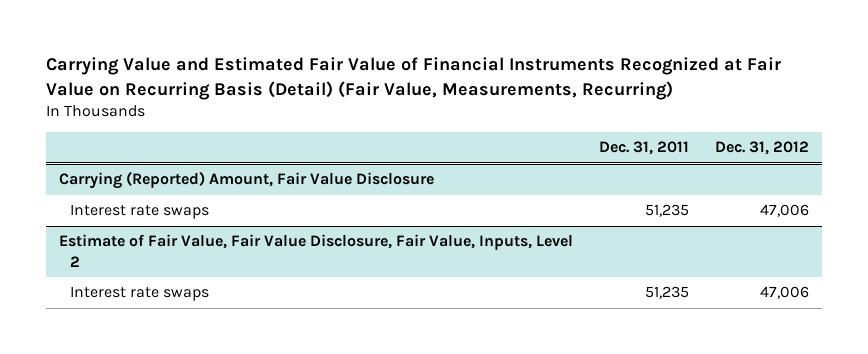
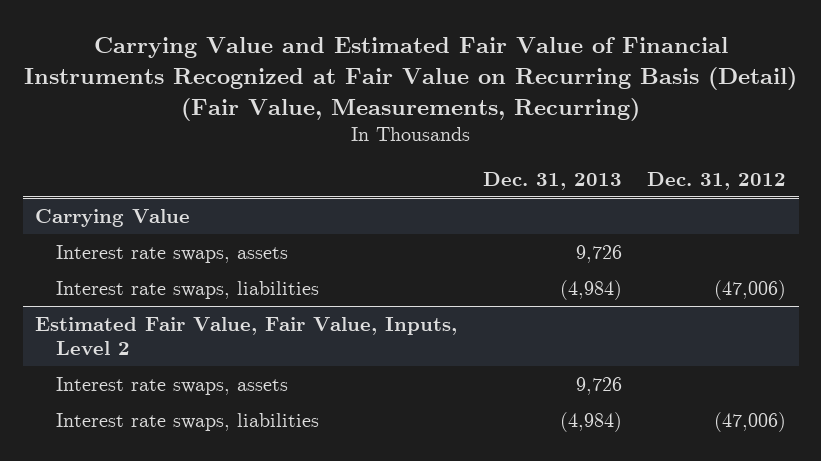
- | Dec. 31, 2011 | Dec. 31, 2012
+ | Dec. 31, 2013 | Dec. 31, 2012
- Carrying (Reported) Amount, Fair Value Disclosure
- Interest rate swaps | 51,235 | 47,006
- Estimate of Fair Value, Fair Value Disclosure, Fair Value, Inputs, Level 2
- Interest rate swaps | 51,235 | 47,006
+ Carrying Value
+ Interest rate swaps, assets | 9,726 |
+ Interest rate swaps, liabilities | (4,984) | (47,006)
+ Estimated Fair Value, Fair Value, Inputs, Level 2
+ Interest rate swaps, assets | 9,726 |
+ Interest rate swaps, liabilities | (4,984) | (47,006)

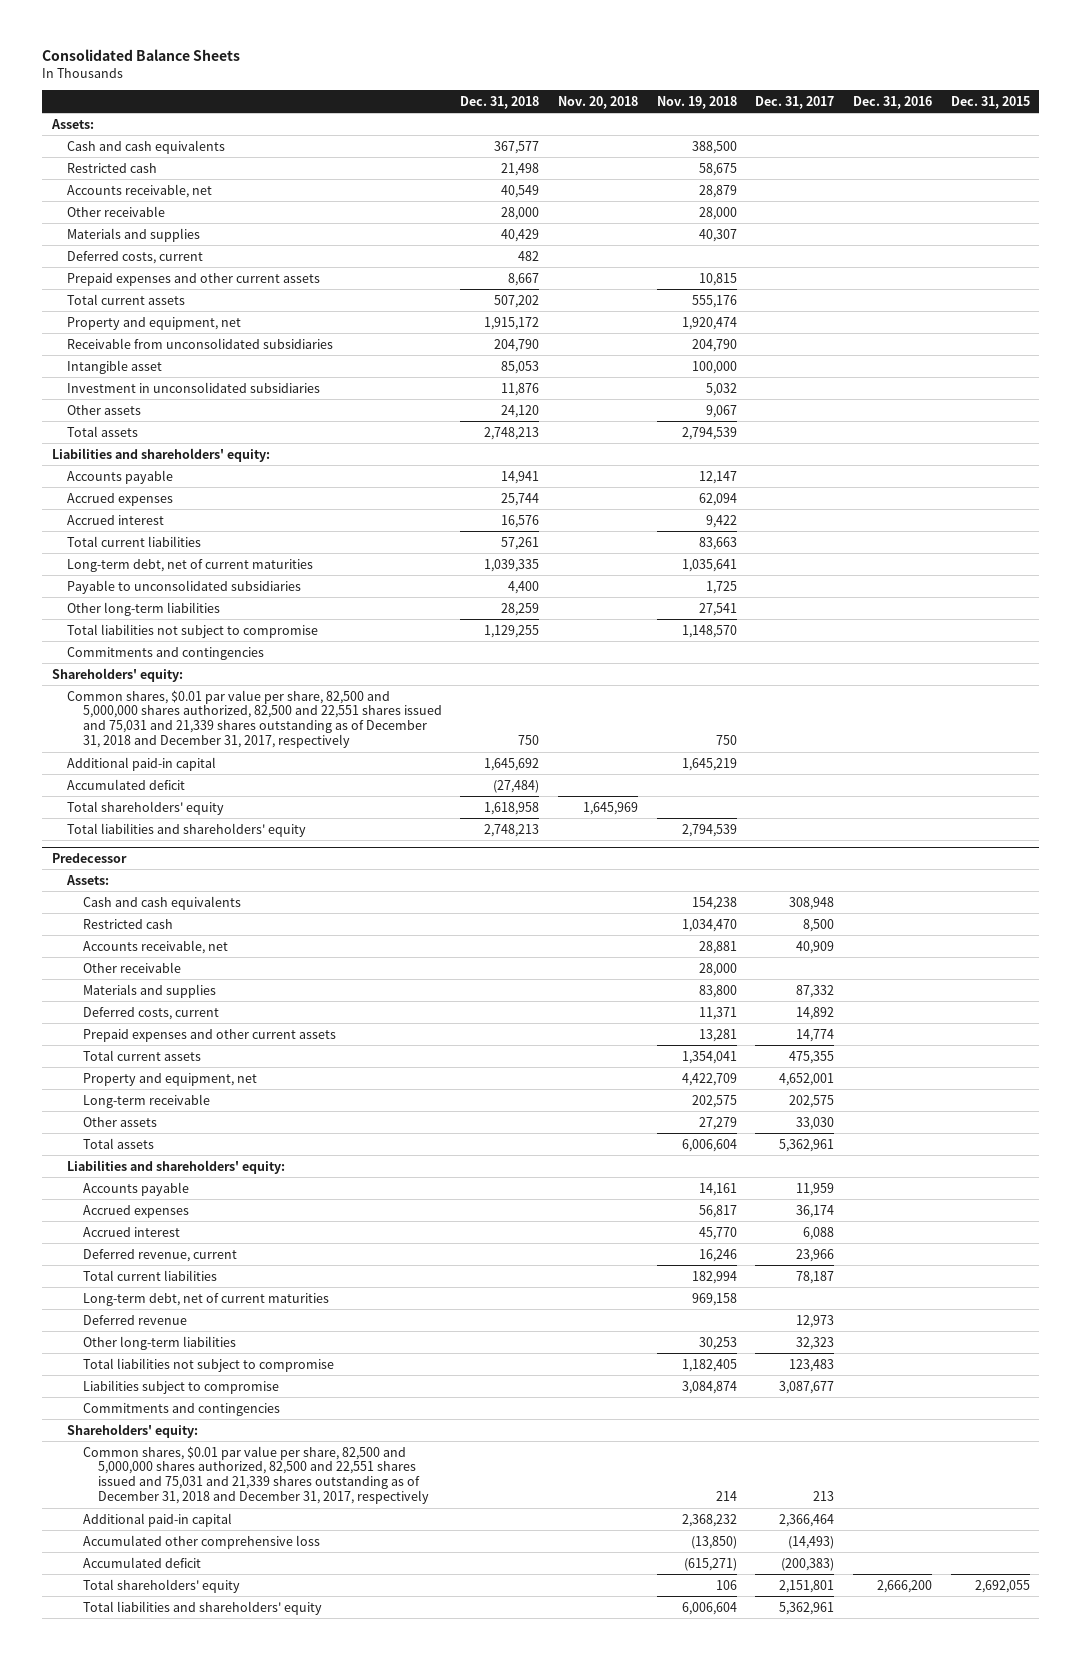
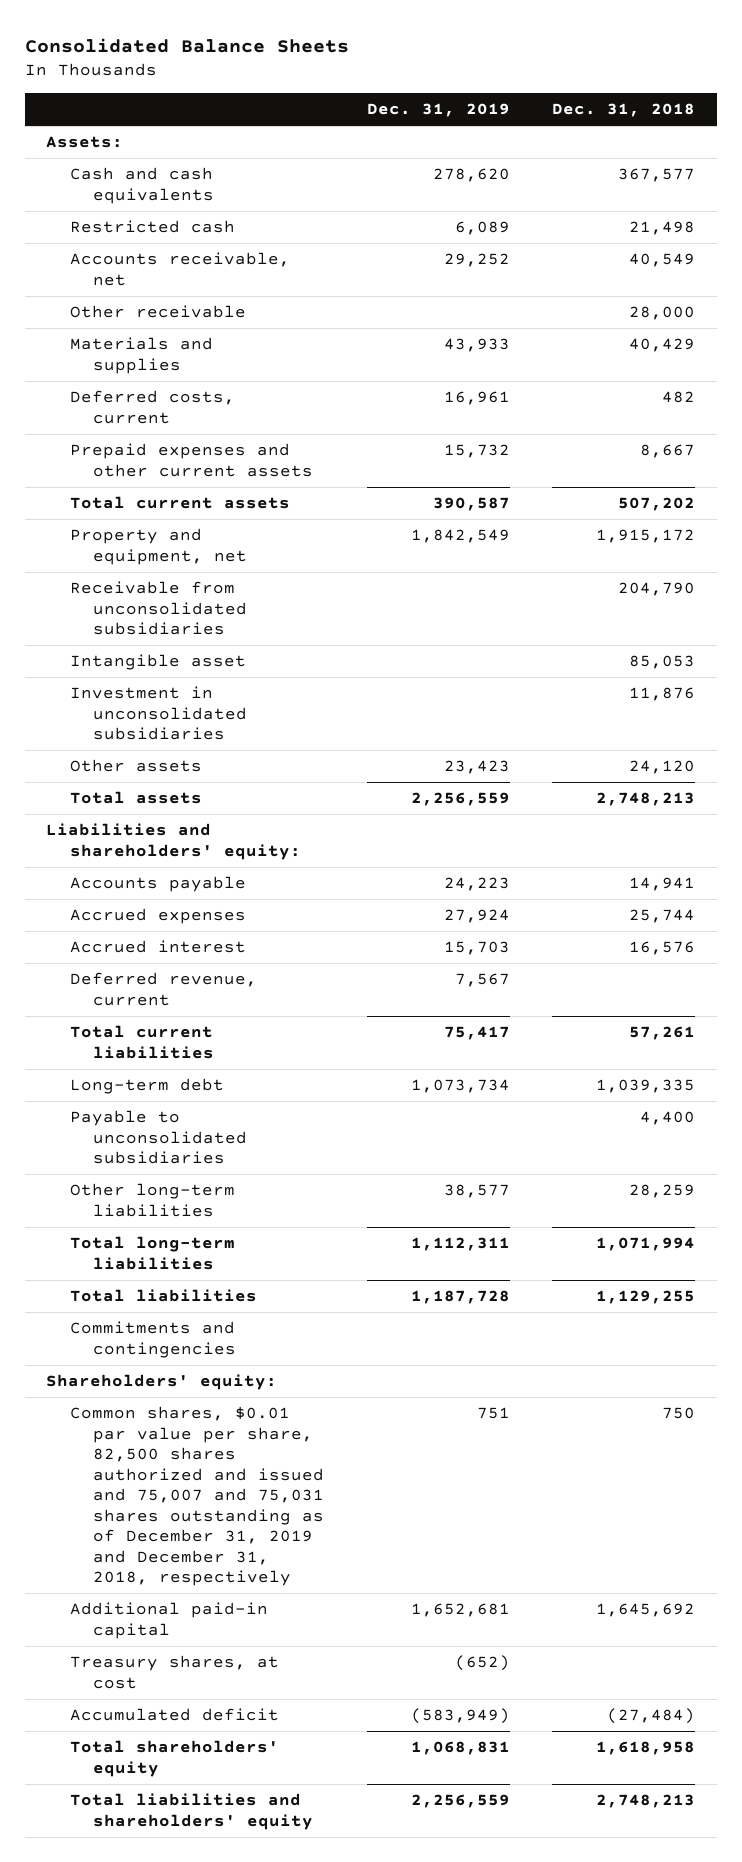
- | Dec. 31, 2018 | Nov. 20, 2018 | Nov. 19, 2018 | Dec. 31, 2017 | Dec. 31, 2016 | Dec. 31, 2015
+ | Dec. 31, 2019 | Dec. 31, 2018
+ Deferred revenue, current | 7,567 |
- Long-term debt, net of current maturities | 1,039,335 | | 1,035,641 | | |
+ Long-term debt | 1,073,734 | 1,039,335
- Total liabilities not subject to compromise | 1,129,255 | | 1,148,570 | | |
+ Total long-term liabilities | 1,112,311 | 1,071,994
+ Total liabilities | 1,187,728 | 1,129,255
- Common shares, $0.01 par value per share, 82,500 and 5,000,000 shares authorized, 82,500 and 22,551 shares issued and 75,031 and 21,339 shares outstanding as of December 31, 2018 and December 31, 2017, respectively | 750 | | 750 | | |
+ Common shares, $0.01 par value per share, 82,500 shares authorized and issued and 75,007 and 75,031 shares outstanding as of December 31, 2019 and December 31, 2018, respectively | 751 | 750
+ Treasury shares, at cost | (652) |
- Predecessor
- Assets:
- Cash and cash equivalents | | | 154,238 | 308,948 | |
- Restricted cash | | | 1,034,470 | 8,500 | |
- Accounts receivable, net | | | 28,881 | 40,909 | |
- Other receivable | | | 28,000 | | |
- Materials and supplies | | | 83,800 | 87,332 | |
- Deferred costs, current | | | 11,371 | 14,892 | |
- Prepaid expenses and other current assets | | | 13,281 | 14,774 | |
- Total current assets | | | 1,354,041 | 475,355 | |
- Property and equipment, net | | | 4,422,709 | 4,652,001 | |
- Long-term receivable | | | 202,575 | 202,575 | |
- Other assets | | | 27,279 | 33,030 | |
- Total assets | | | 6,006,604 | 5,362,961 | |
- Liabilities and shareholders' equity:
- Accounts payable | | | 14,161 | 11,959 | |
- Accrued expenses | | | 56,817 | 36,174 | |
- Accrued interest | | | 45,770 | 6,088 | |
- Deferred revenue, current | | | 16,246 | 23,966 | |
- Total current liabilities | | | 182,994 | 78,187 | |
- Long-term debt, net of current maturities | | | 969,158 | | |
- Deferred revenue | | | | 12,973 | |
- Other long-term liabilities | | | 30,253 | 32,323 | |
- Total liabilities not subject to compromise | | | 1,182,405 | 123,483 | |
- Liabilities subject to compromise | | | 3,084,874 | 3,087,677 | |
- Commitments and contingencies
- Shareholders' equity:
- Common shares, $0.01 par value per share, 82,500 and 5,000,000 shares authorized, 82,500 and 22,551 shares issued and 75,031 and 21,339 shares outstanding as of December 31, 2018 and December 31, 2017, respectively | | | 214 | 213 | |
- Additional paid-in capital | | | 2,368,232 | 2,366,464 | |
- Accumulated other comprehensive loss | | | (13,850) | (14,493) | |
- Accumulated deficit | | | (615,271) | (200,383) | |
- Total shareholders' equity | | | 106 | 2,151,801 | 2,666,200 | 2,692,055
- Total liabilities and shareholders' equity | | | 6,006,604 | 5,362,961 | |

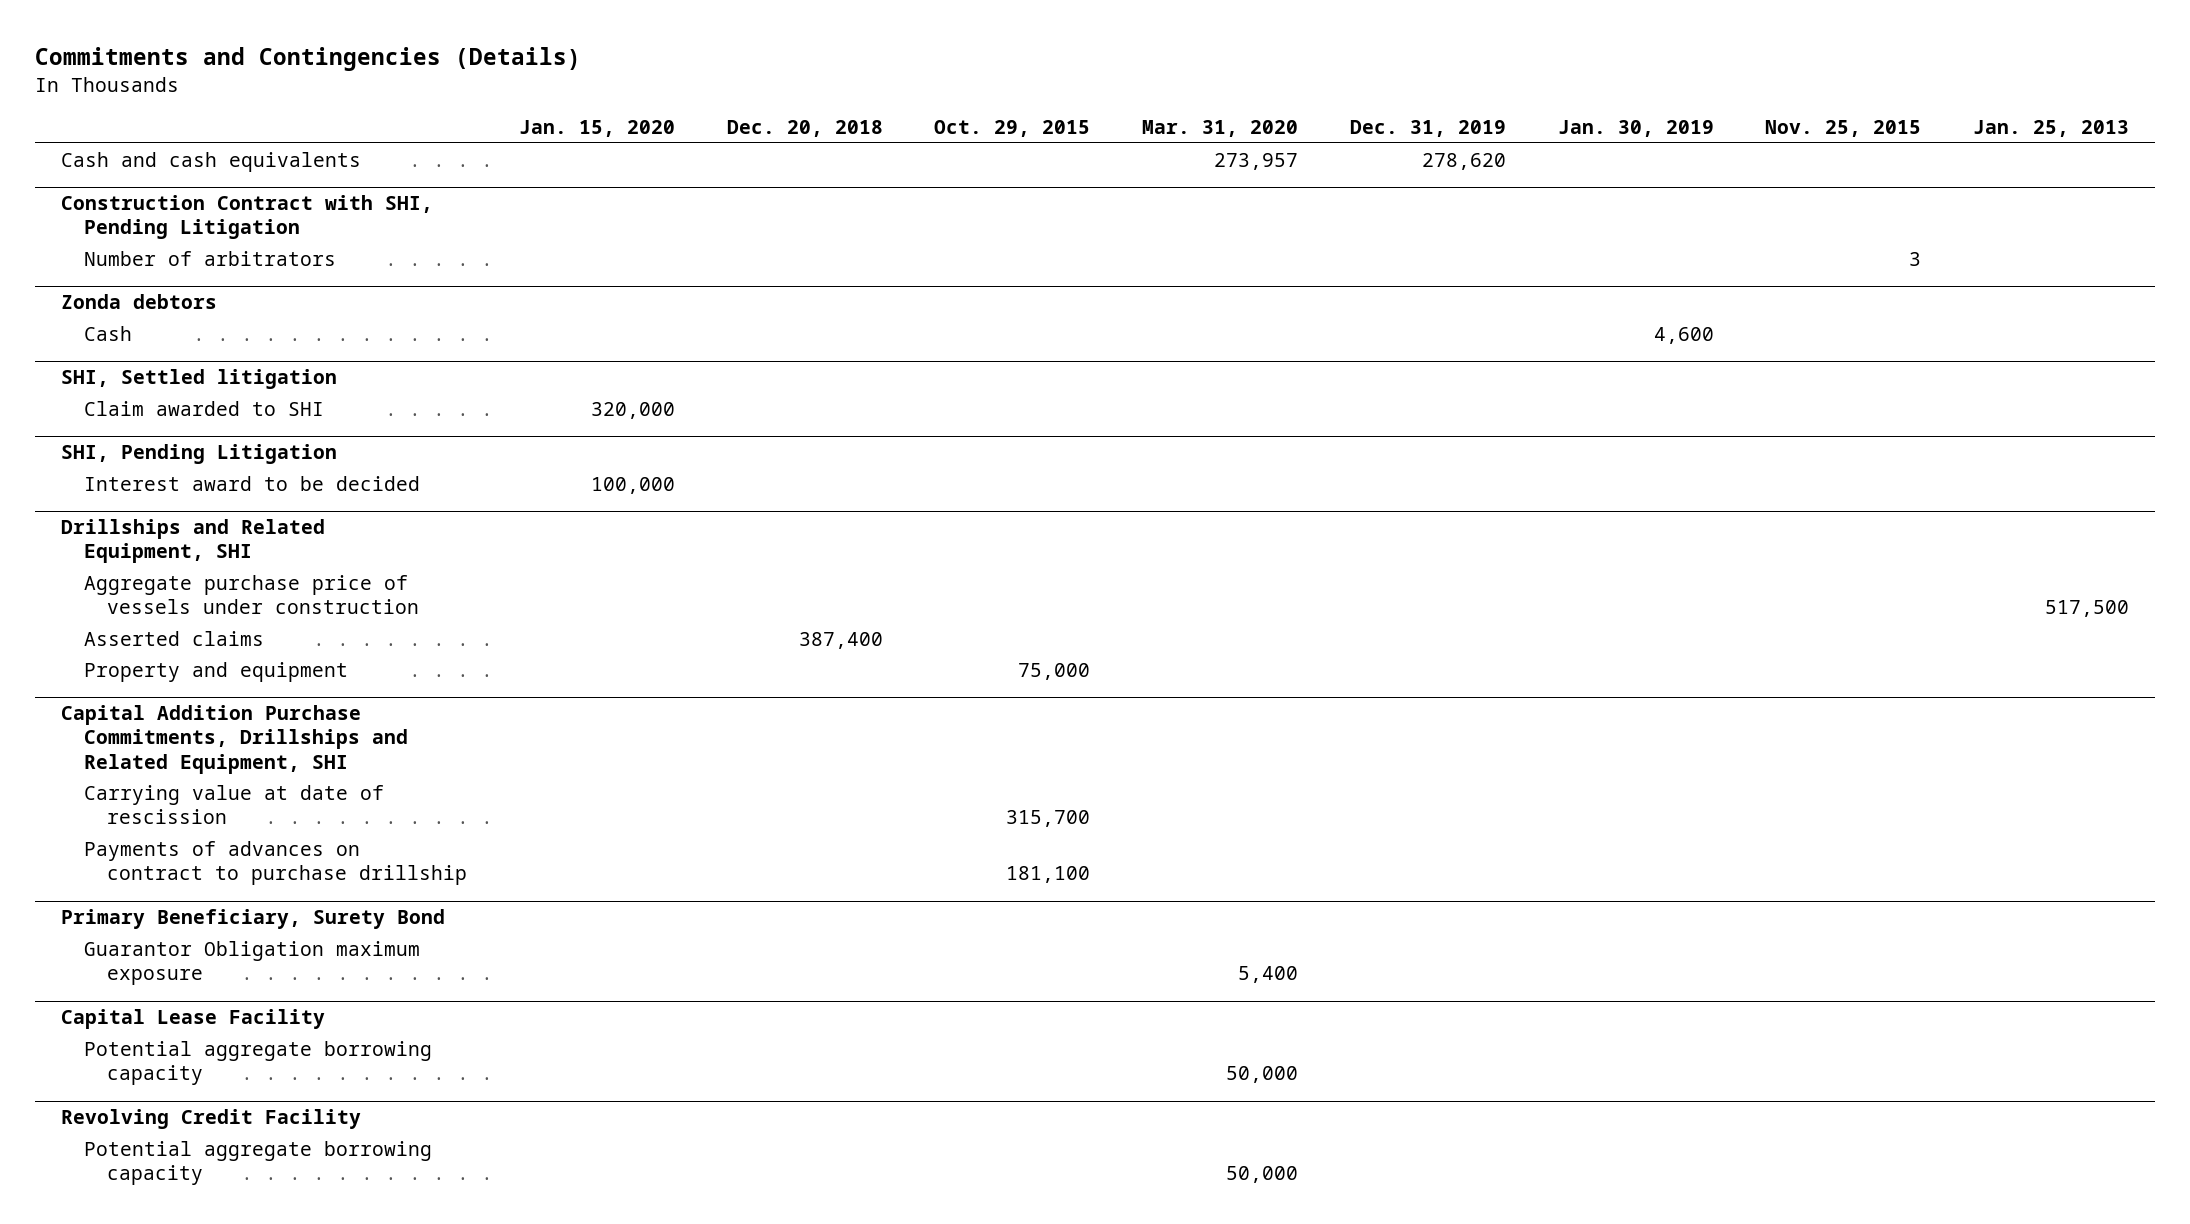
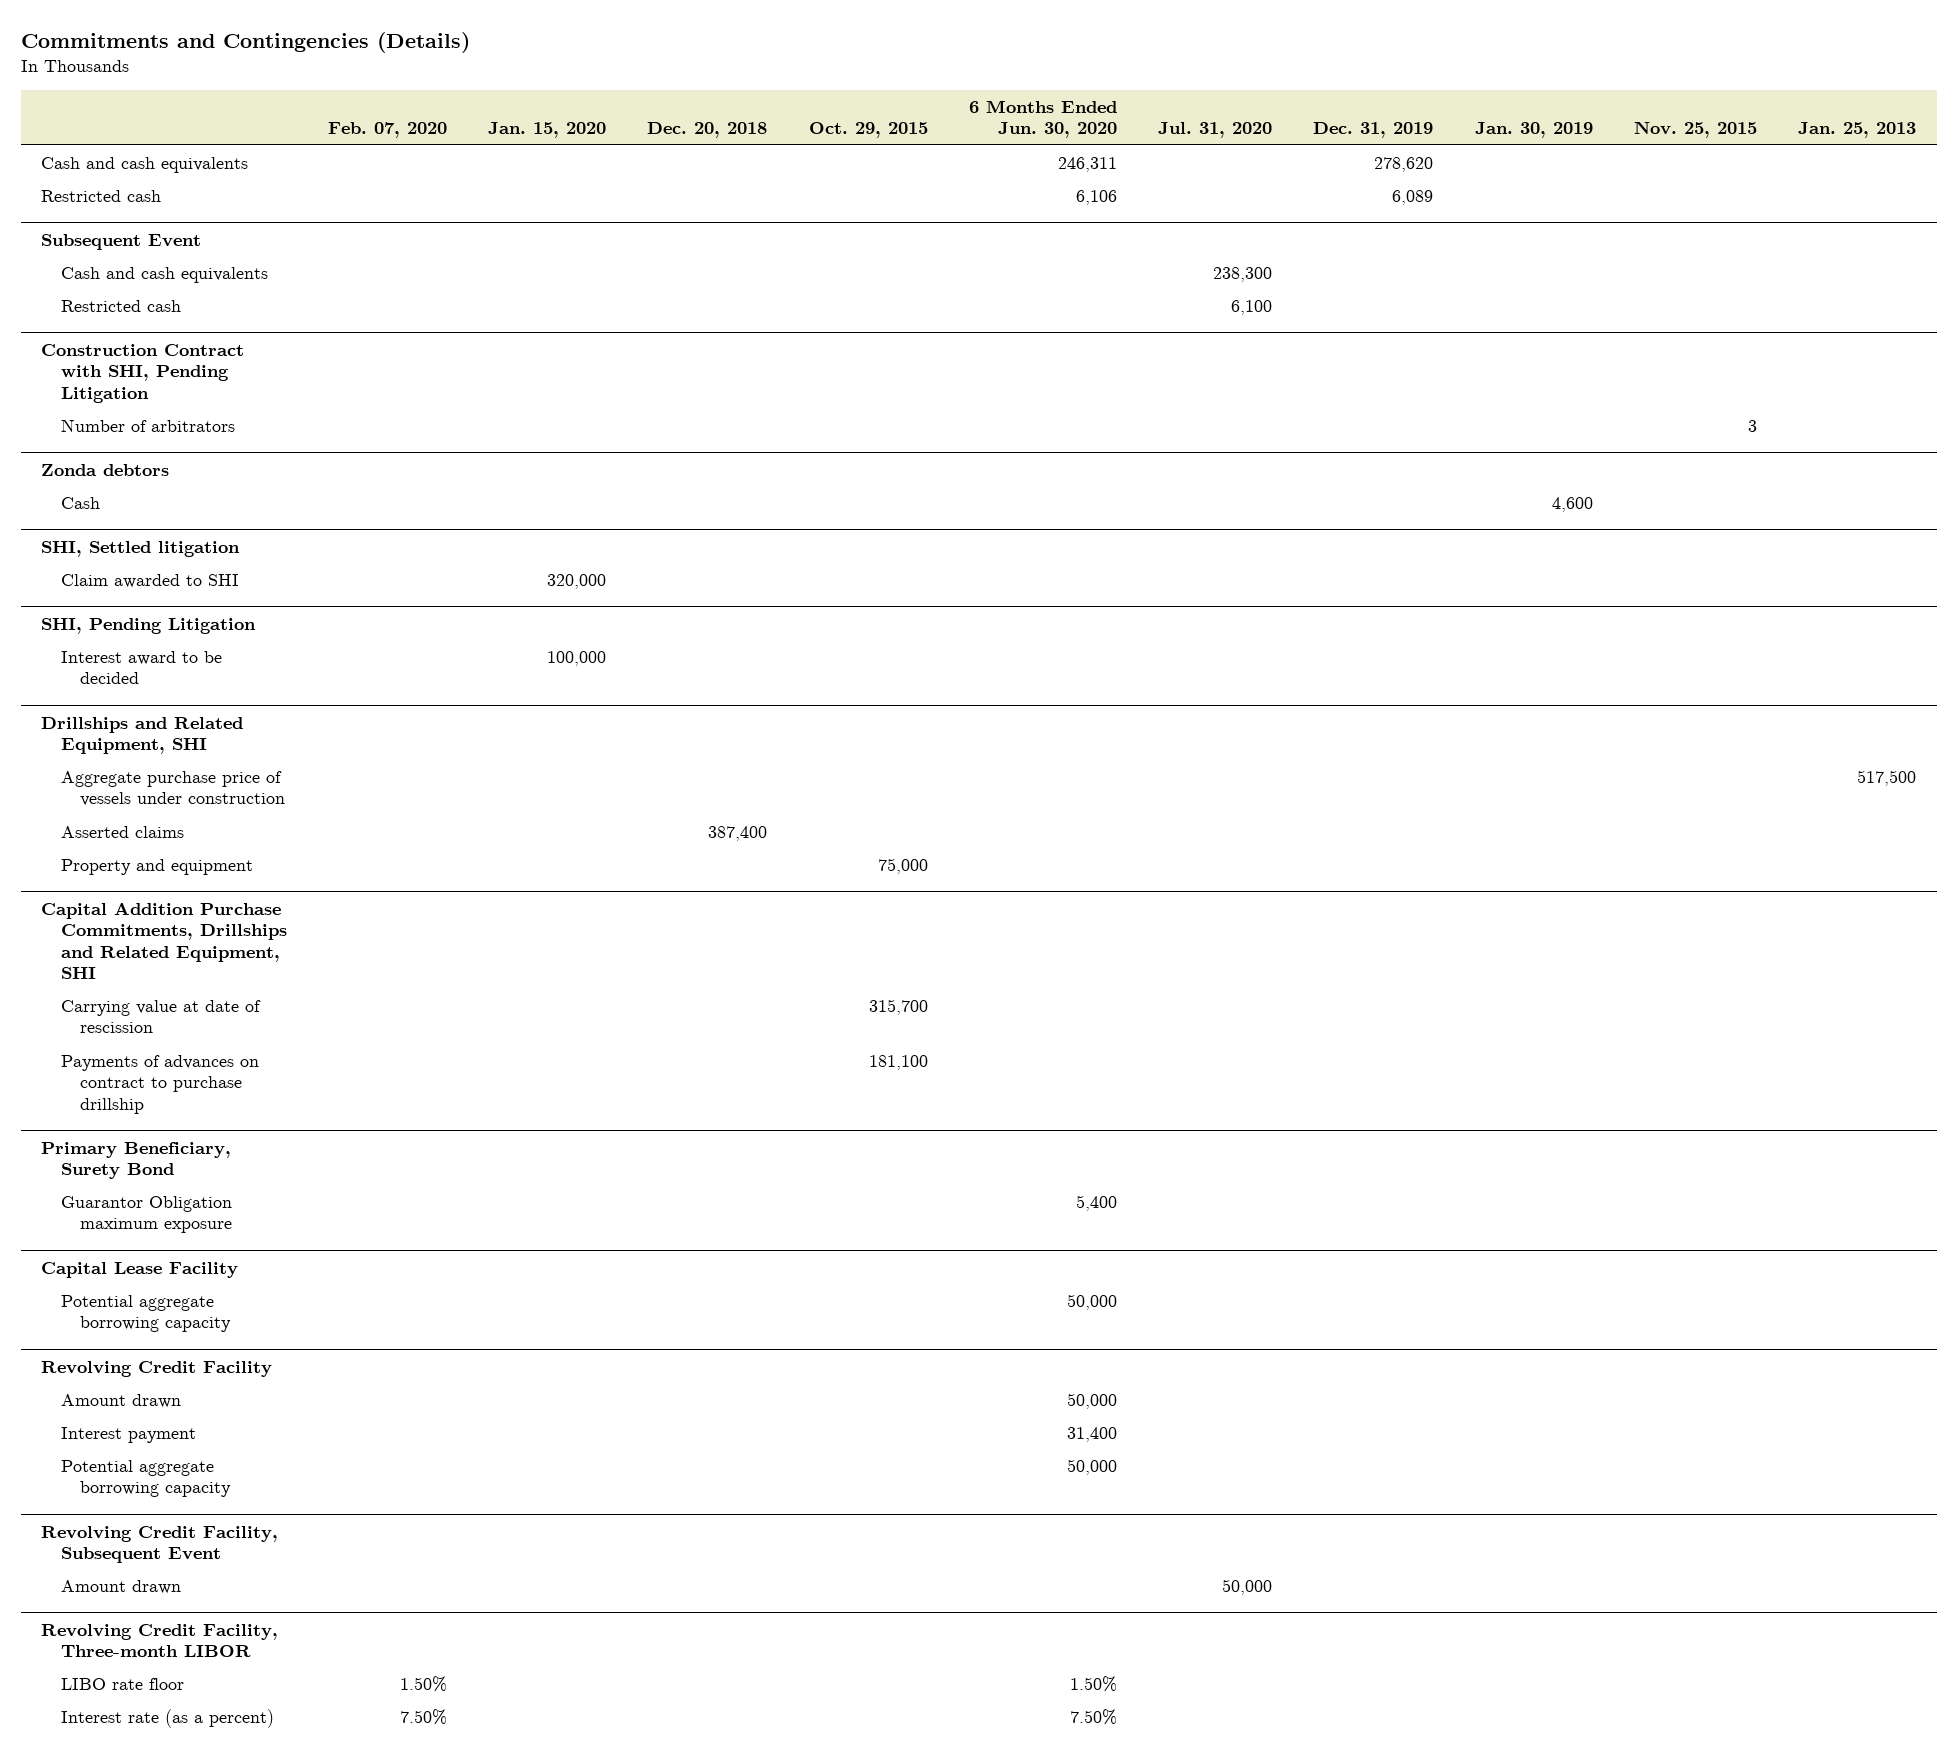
- | Jan. 15, 2020 | Dec. 20, 2018 | Oct. 29, 2015 | Mar. 31, 2020 | Dec. 31, 2019 | Jan. 30, 2019 | Nov. 25, 2015 | Jan. 25, 2013
+ | Feb. 07, 2020 | Jan. 15, 2020 | Dec. 20, 2018 | Oct. 29, 2015 | 6 Months Ended Jun. 30, 2020 | Jul. 31, 2020 | Dec. 31, 2019 | Jan. 30, 2019 | Nov. 25, 2015 | Jan. 25, 2013
+ Restricted cash | | | | | 6,106 | | 6,089 | | |
+ Subsequent Event
+ Cash and cash equivalents | | | | | | 238,300 | | | |
+ Restricted cash | | | | | | 6,100 | | | |
@ Revolving Credit Facility
+ Amount drawn | | | | | 50,000 | | | | |
+ Interest payment | | | | | 31,400 | | | | |
+ Revolving Credit Facility, Subsequent Event
+ Amount drawn | | | | | | 50,000 | | | |
+ Revolving Credit Facility, Three-month LIBOR
+ LIBO rate floor | 1.50% | | | | 1.50% | | | | |
+ Interest rate (as a percent) | 7.50% | | | | 7.50% | | | | |

